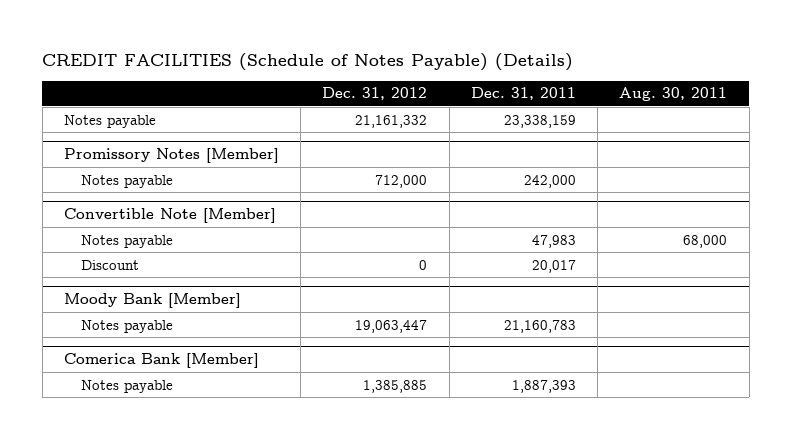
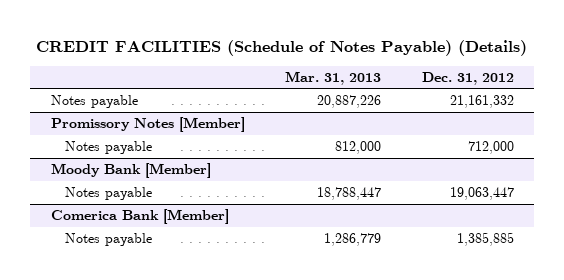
- | Dec. 31, 2012 | Dec. 31, 2011 | Aug. 30, 2011
+ | Mar. 31, 2013 | Dec. 31, 2012
- Convertible Note [Member]
- Notes payable | | 47,983 | 68,000
- Discount | 0 | 20,017 |

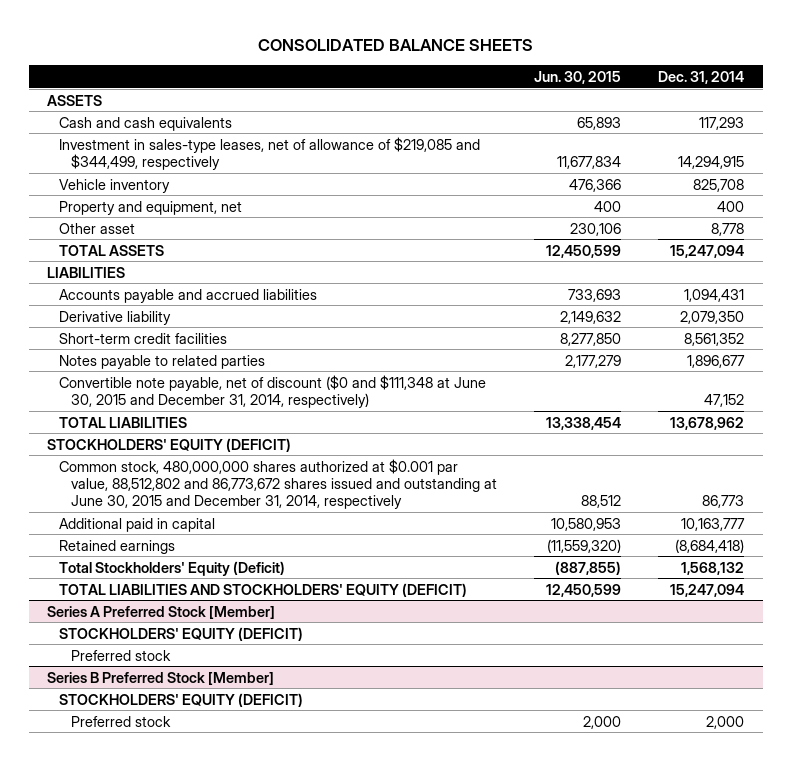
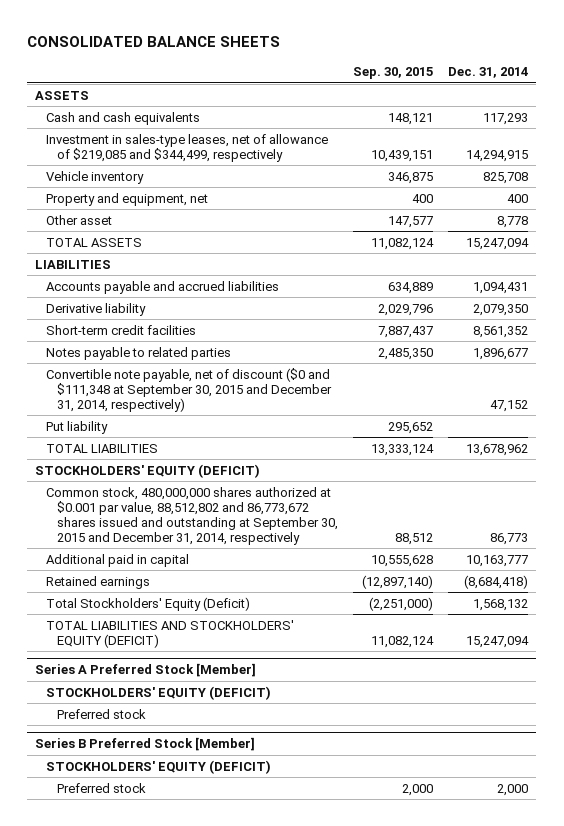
- | Jun. 30, 2015 | Dec. 31, 2014
+ | Sep. 30, 2015 | Dec. 31, 2014
- Convertible note payable, net of discount ($0 and $111,348 at June 30, 2015 and December 31, 2014, respectively) | | 47,152
+ Convertible note payable, net of discount ($0 and $111,348 at September 30, 2015 and December 31, 2014, respectively) | | 47,152
+ Put liability | 295,652 |
- Common stock, 480,000,000 shares authorized at $0.001 par value, 88,512,802 and 86,773,672 shares issued and outstanding at June 30, 2015 and December 31, 2014, respectively | 88,512 | 86,773
+ Common stock, 480,000,000 shares authorized at $0.001 par value, 88,512,802 and 86,773,672 shares issued and outstanding at September 30, 2015 and December 31, 2014, respectively | 88,512 | 86,773

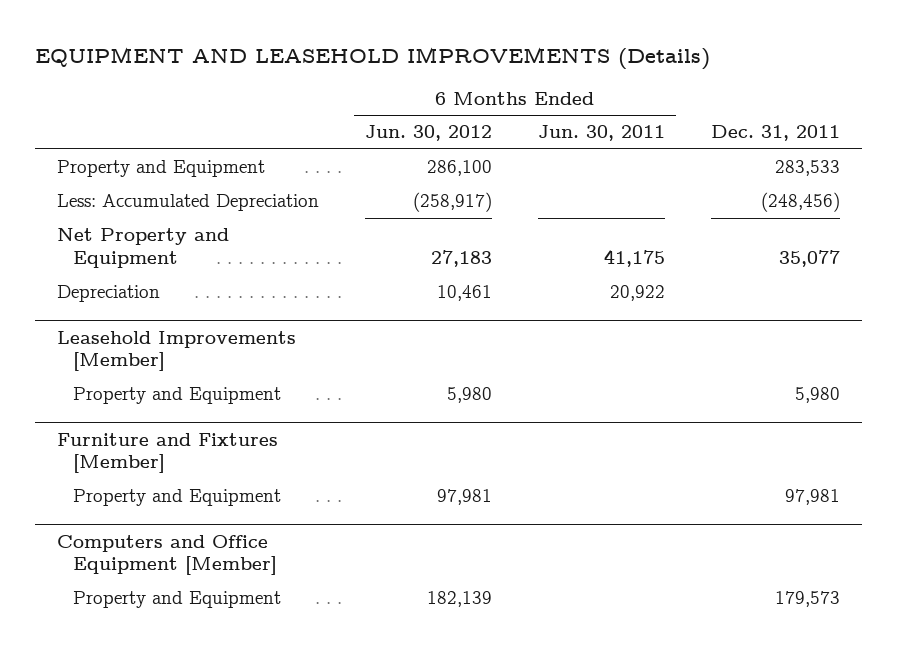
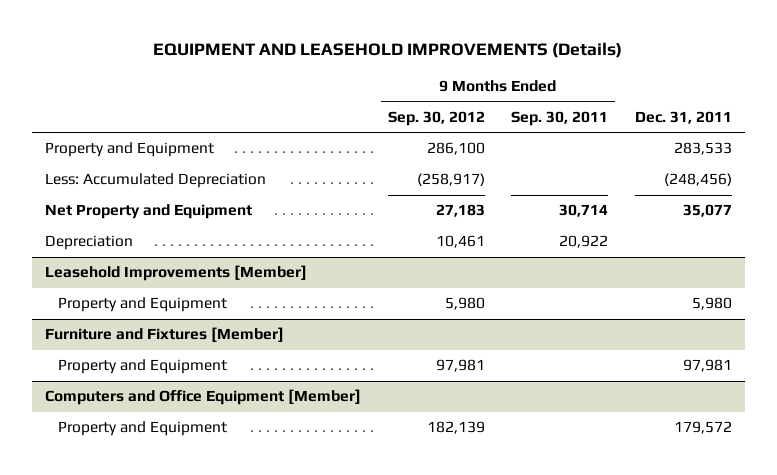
- | 6 Months Ended Jun. 30, 2012 | 6 Months Ended Jun. 30, 2011 | Dec. 31, 2011
+ | 9 Months Ended Sep. 30, 2012 | 9 Months Ended Sep. 30, 2011 | Dec. 31, 2011
@ Computers and Office Equipment [Member]
- Property and Equipment | 182,139 | | 179,573
+ Property and Equipment | 182,139 | | 179,572

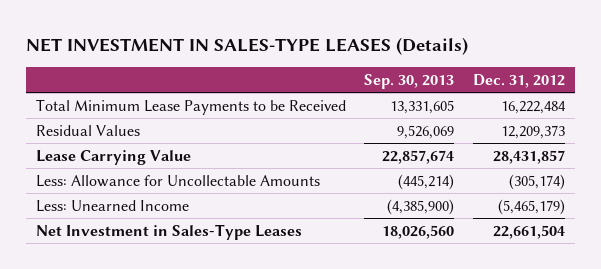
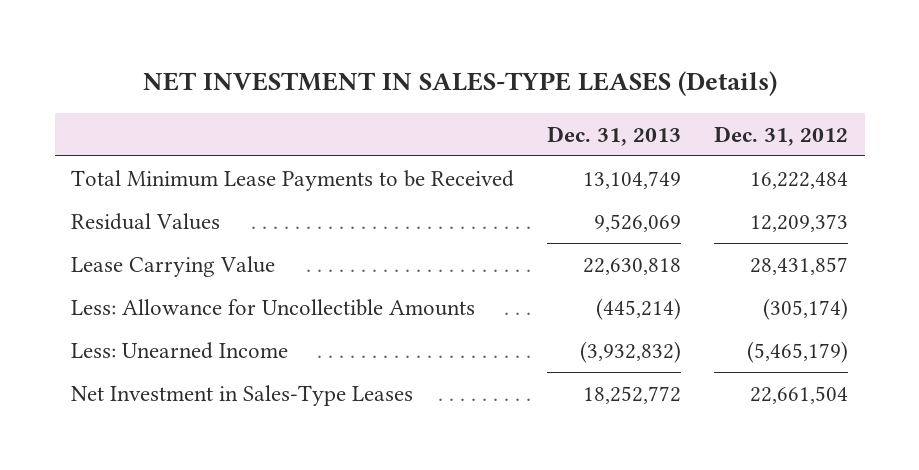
- | Sep. 30, 2013 | Dec. 31, 2012
+ | Dec. 31, 2013 | Dec. 31, 2012
- Less: Allowance for Uncollectable Amounts | (445,214) | (305,174)
+ Less: Allowance for Uncollectible Amounts | (445,214) | (305,174)

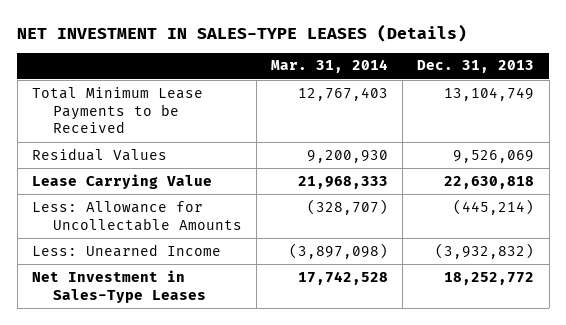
- | Dec. 31, 2013 | Dec. 31, 2012
+ | Mar. 31, 2014 | Dec. 31, 2013
- Less: Allowance for Uncollectible Amounts | (445,214) | (305,174)
+ Less: Allowance for Uncollectable Amounts | (328,707) | (445,214)

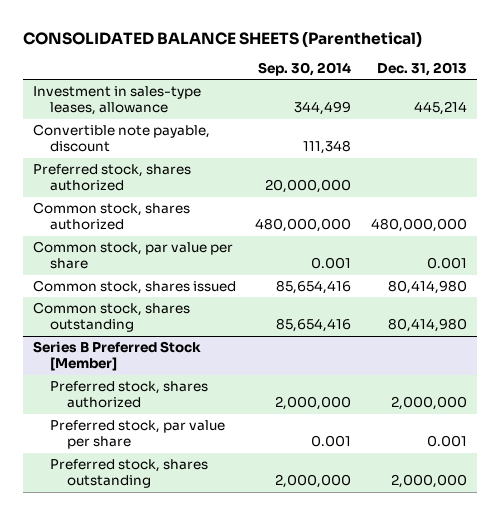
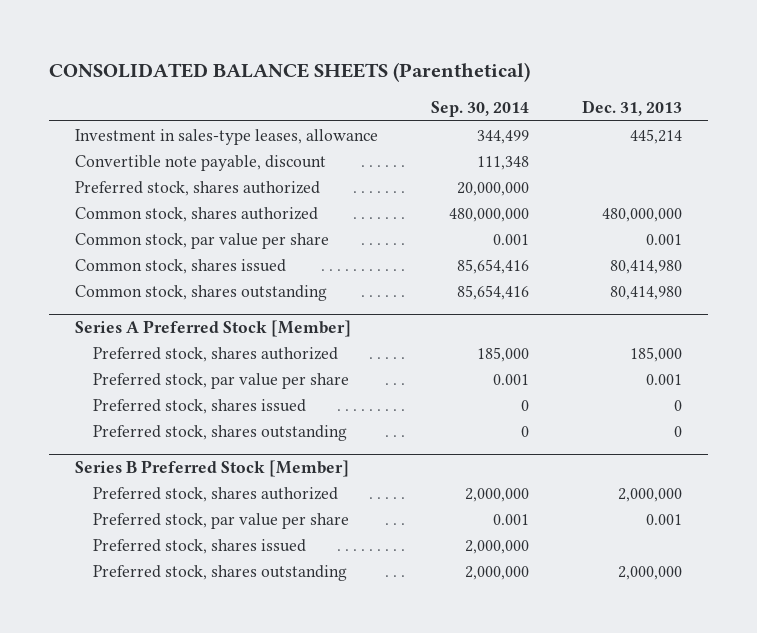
+ Series A Preferred Stock [Member]
+ Preferred stock, shares authorized | 185,000 | 185,000
+ Preferred stock, par value per share | 0.001 | 0.001
+ Preferred stock, shares issued | 0 | 0
+ Preferred stock, shares outstanding | 0 | 0
@ Series B Preferred Stock [Member]
+ Preferred stock, shares issued | 2,000,000 |

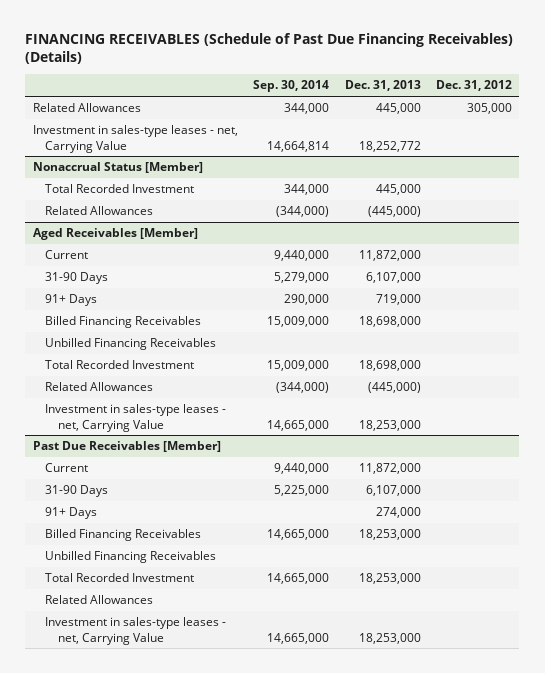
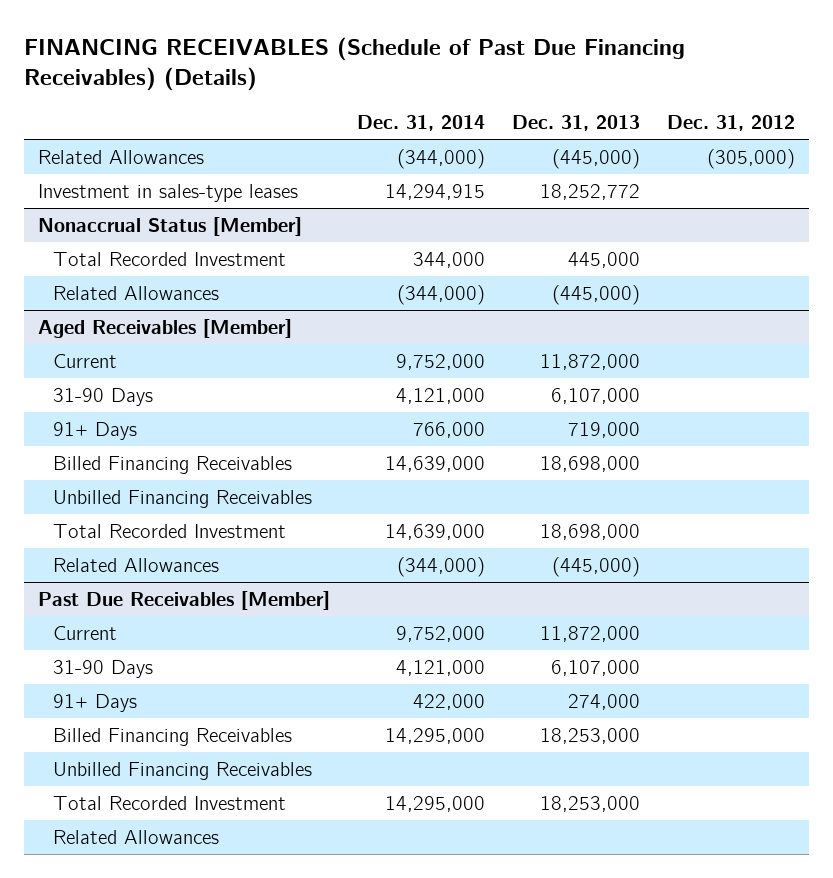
- | Sep. 30, 2014 | Dec. 31, 2013 | Dec. 31, 2012
+ | Dec. 31, 2014 | Dec. 31, 2013 | Dec. 31, 2012
- Related Allowances | 344,000 | 445,000 | 305,000
- Investment in sales-type leases - net, Carrying Value | 14,664,814 | 18,252,772 |
+ Related Allowances | (344,000) | (445,000) | (305,000)
+ Investment in sales-type leases | 14,294,915 | 18,252,772 |
@ Aged Receivables [Member]
- Investment in sales-type leases - net, Carrying Value | 14,665,000 | 18,253,000 |
@ Past Due Receivables [Member]
- Investment in sales-type leases - net, Carrying Value | 14,665,000 | 18,253,000 |

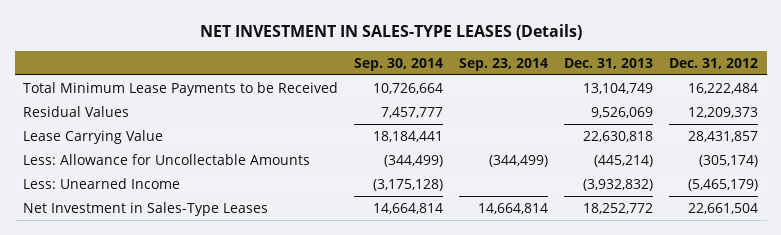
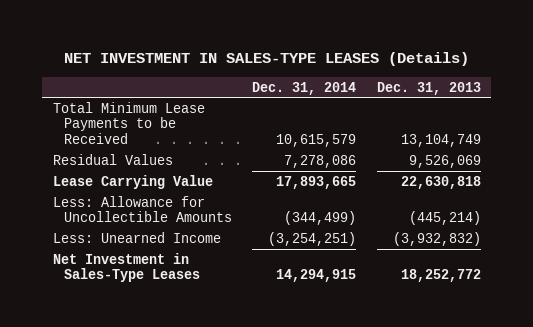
- | Sep. 30, 2014 | Sep. 23, 2014 | Dec. 31, 2013 | Dec. 31, 2012
+ | Dec. 31, 2014 | Dec. 31, 2013
- Less: Allowance for Uncollectable Amounts | (344,499) | (344,499) | (445,214) | (305,174)
+ Less: Allowance for Uncollectible Amounts | (344,499) | (445,214)

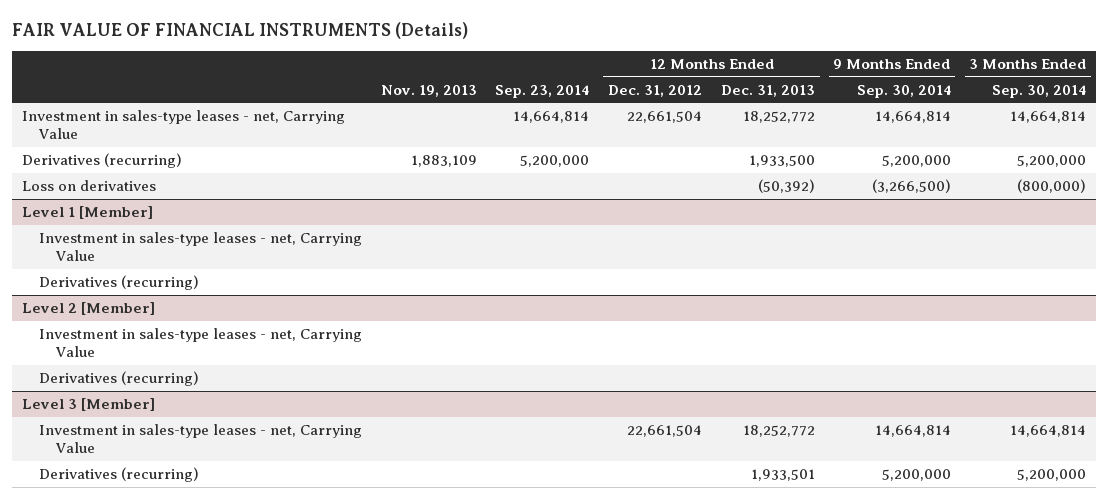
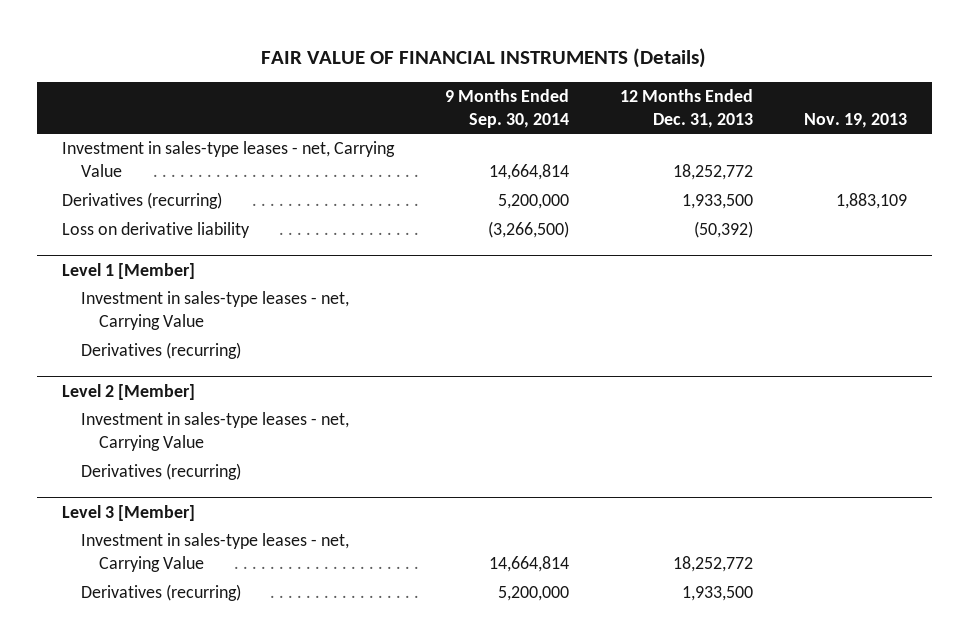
- | Nov. 19, 2013 | Sep. 23, 2014 | 12 Months Ended Dec. 31, 2012 | 12 Months Ended Dec. 31, 2013 | 9 Months Ended Sep. 30, 2014 | 3 Months Ended Sep. 30, 2014
+ | 9 Months Ended Sep. 30, 2014 | 12 Months Ended Dec. 31, 2013 | Nov. 19, 2013
- Loss on derivatives | | | | (50,392) | (3,266,500) | (800,000)
+ Loss on derivative liability | (3,266,500) | (50,392) |
@ Level 3 [Member]
- Derivatives (recurring) | | | | 1,933,501 | 5,200,000 | 5,200,000
+ Derivatives (recurring) | 5,200,000 | 1,933,500 |

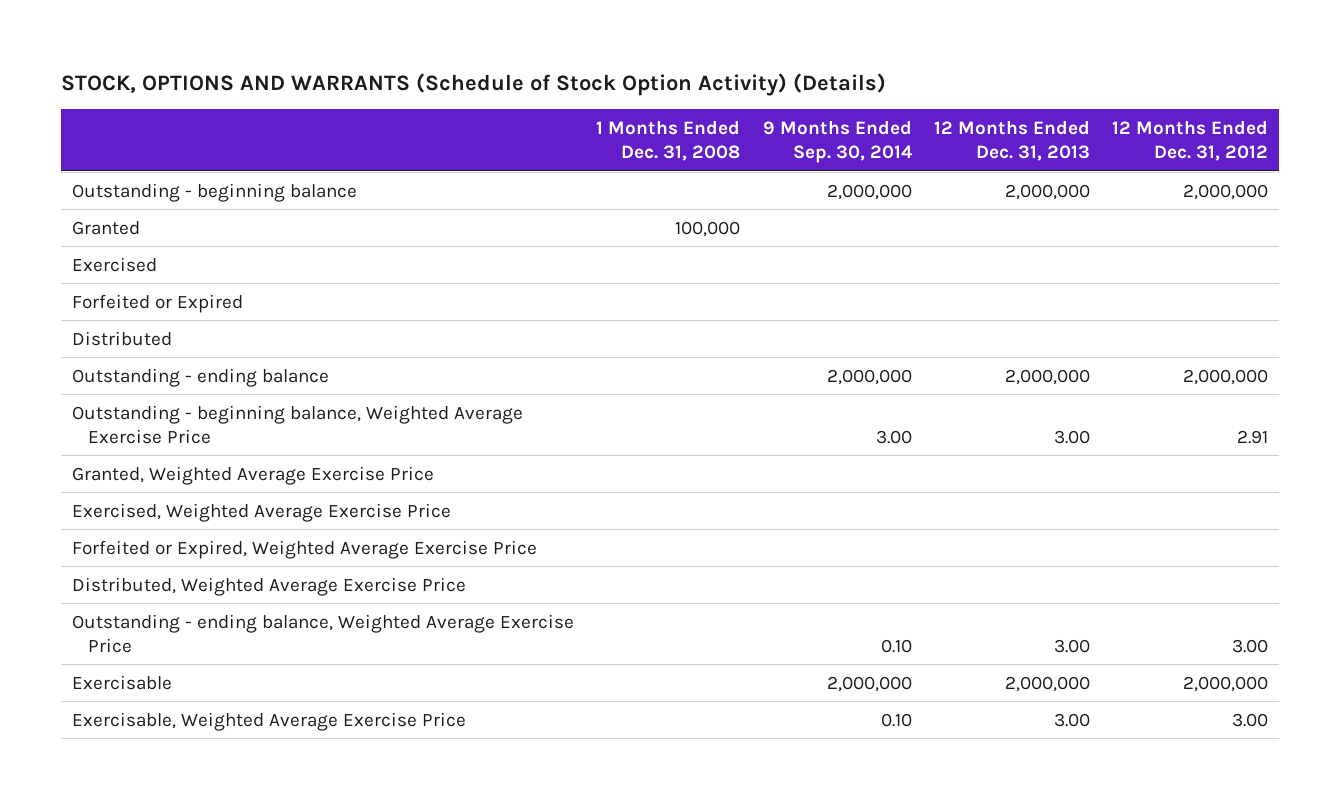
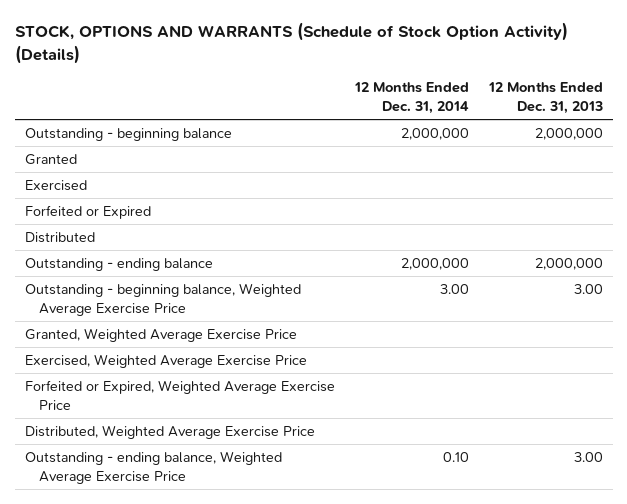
- | 1 Months Ended Dec. 31, 2008 | 9 Months Ended Sep. 30, 2014 | 12 Months Ended Dec. 31, 2013 | 12 Months Ended Dec. 31, 2012
+ | 12 Months Ended Dec. 31, 2014 | 12 Months Ended Dec. 31, 2013
- Exercisable | | 2,000,000 | 2,000,000 | 2,000,000
- Exercisable, Weighted Average Exercise Price | | 0.10 | 3.00 | 3.00

